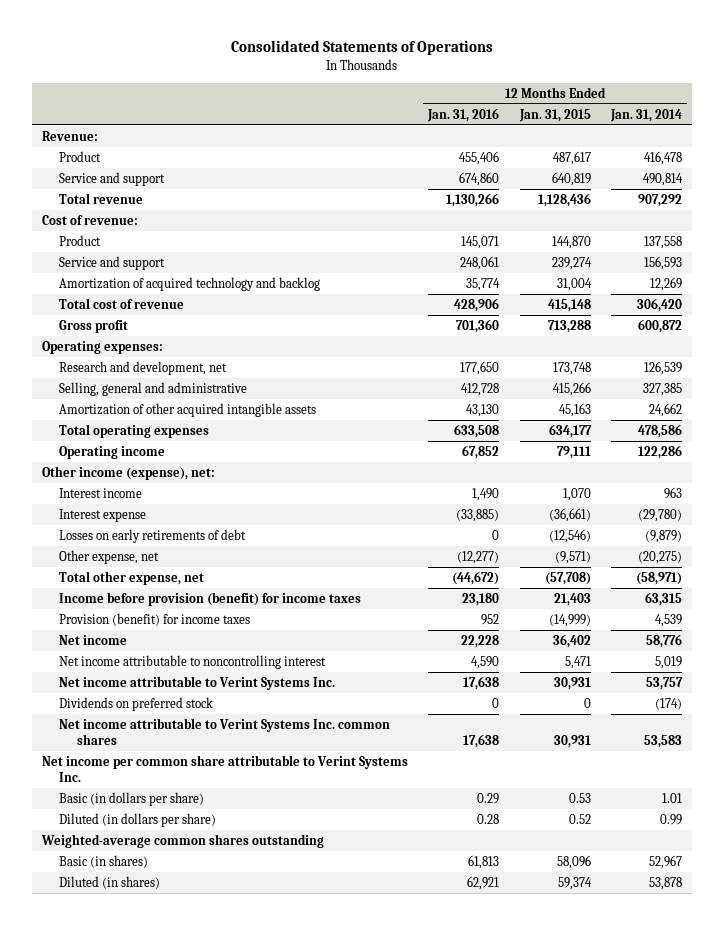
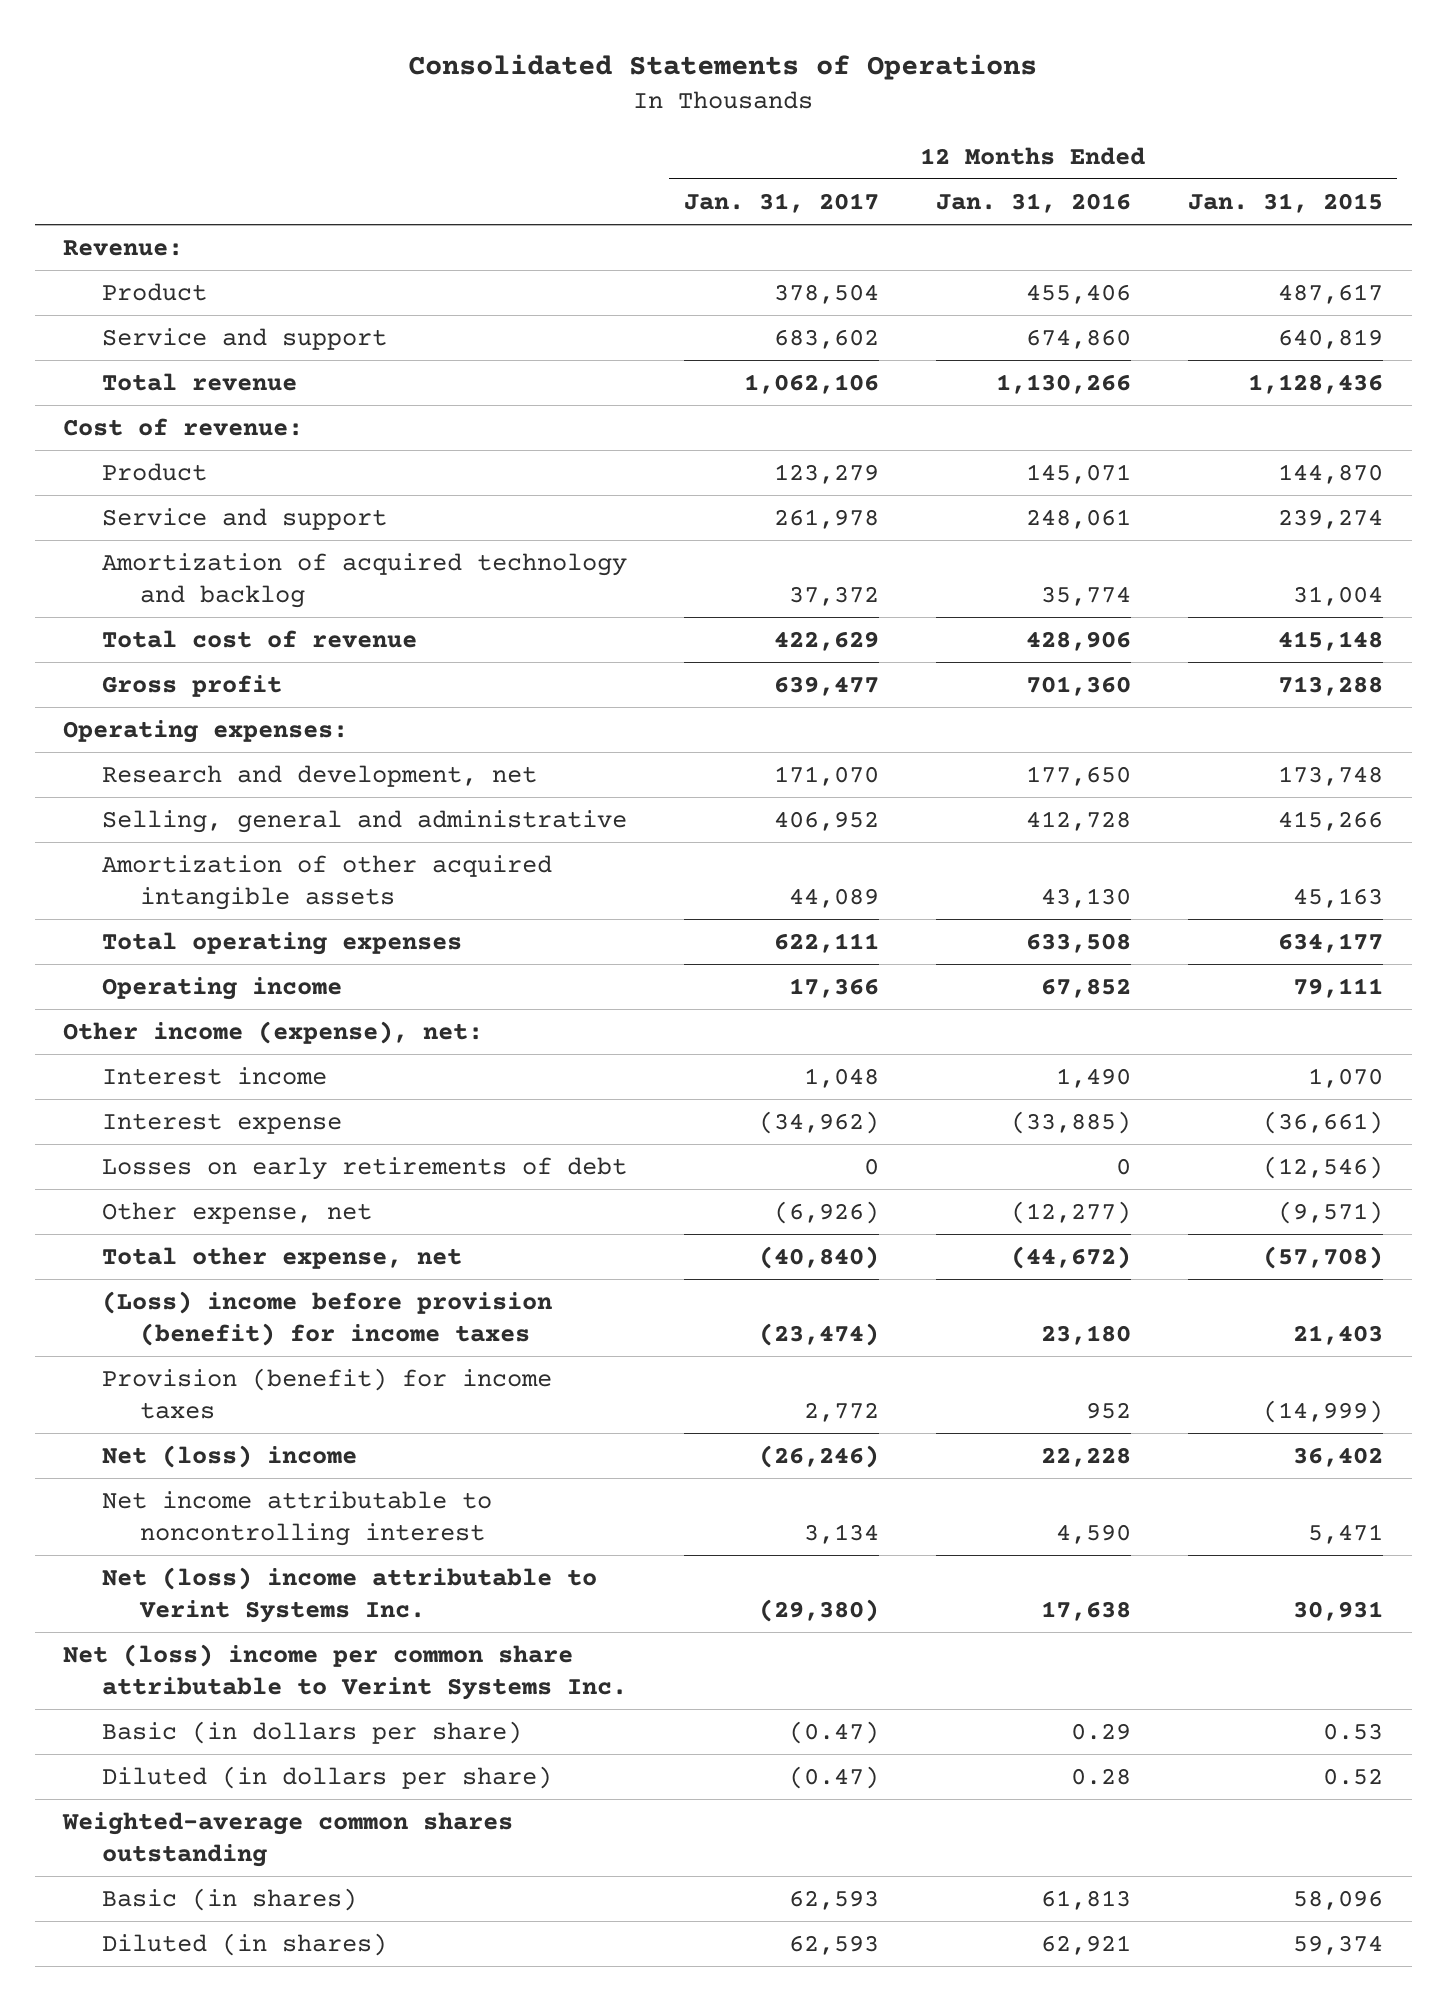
- | 12 Months Ended Jan. 31, 2016 | 12 Months Ended Jan. 31, 2015 | 12 Months Ended Jan. 31, 2014
+ | 12 Months Ended Jan. 31, 2017 | 12 Months Ended Jan. 31, 2016 | 12 Months Ended Jan. 31, 2015
- Income before provision (benefit) for income taxes | 23,180 | 21,403 | 63,315
+ (Loss) income before provision (benefit) for income taxes | (23,474) | 23,180 | 21,403
- Net income | 22,228 | 36,402 | 58,776
+ Net (loss) income | (26,246) | 22,228 | 36,402
- Net income attributable to Verint Systems Inc. | 17,638 | 30,931 | 53,757
- Dividends on preferred stock | 0 | 0 | (174)
- Net income attributable to Verint Systems Inc. common shares | 17,638 | 30,931 | 53,583
- Net income per common share attributable to Verint Systems Inc.
+ Net (loss) income attributable to Verint Systems Inc. | (29,380) | 17,638 | 30,931
+ Net (loss) income per common share attributable to Verint Systems Inc.

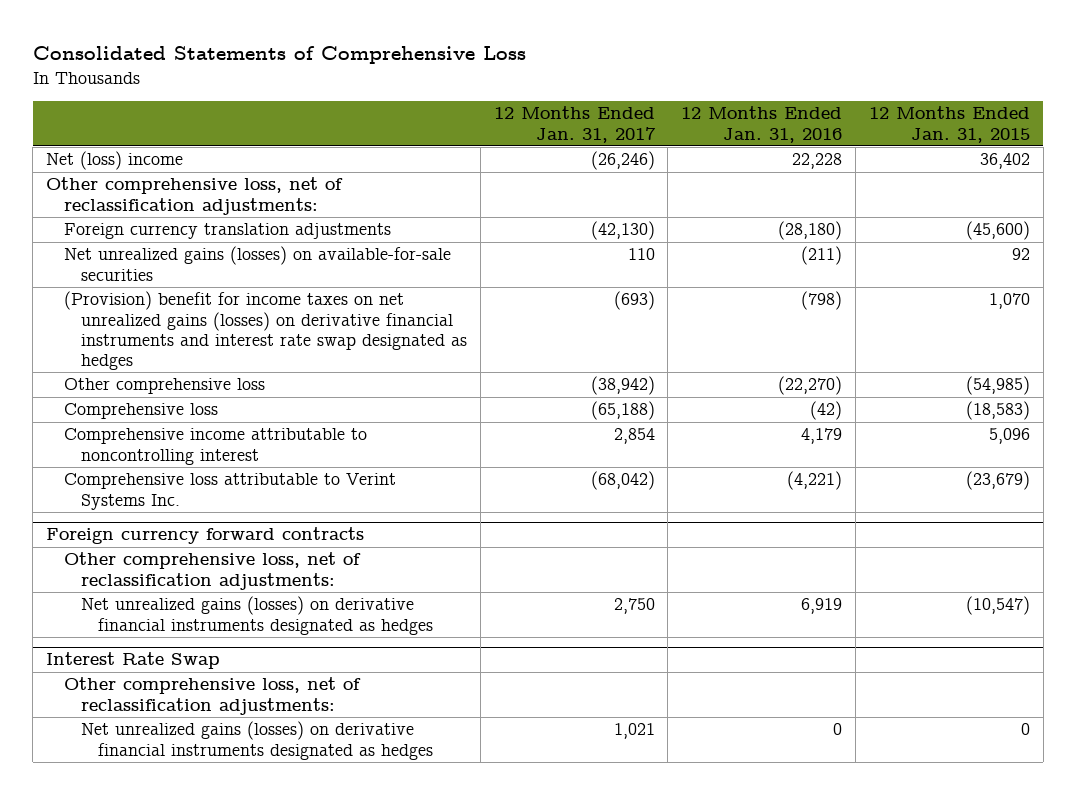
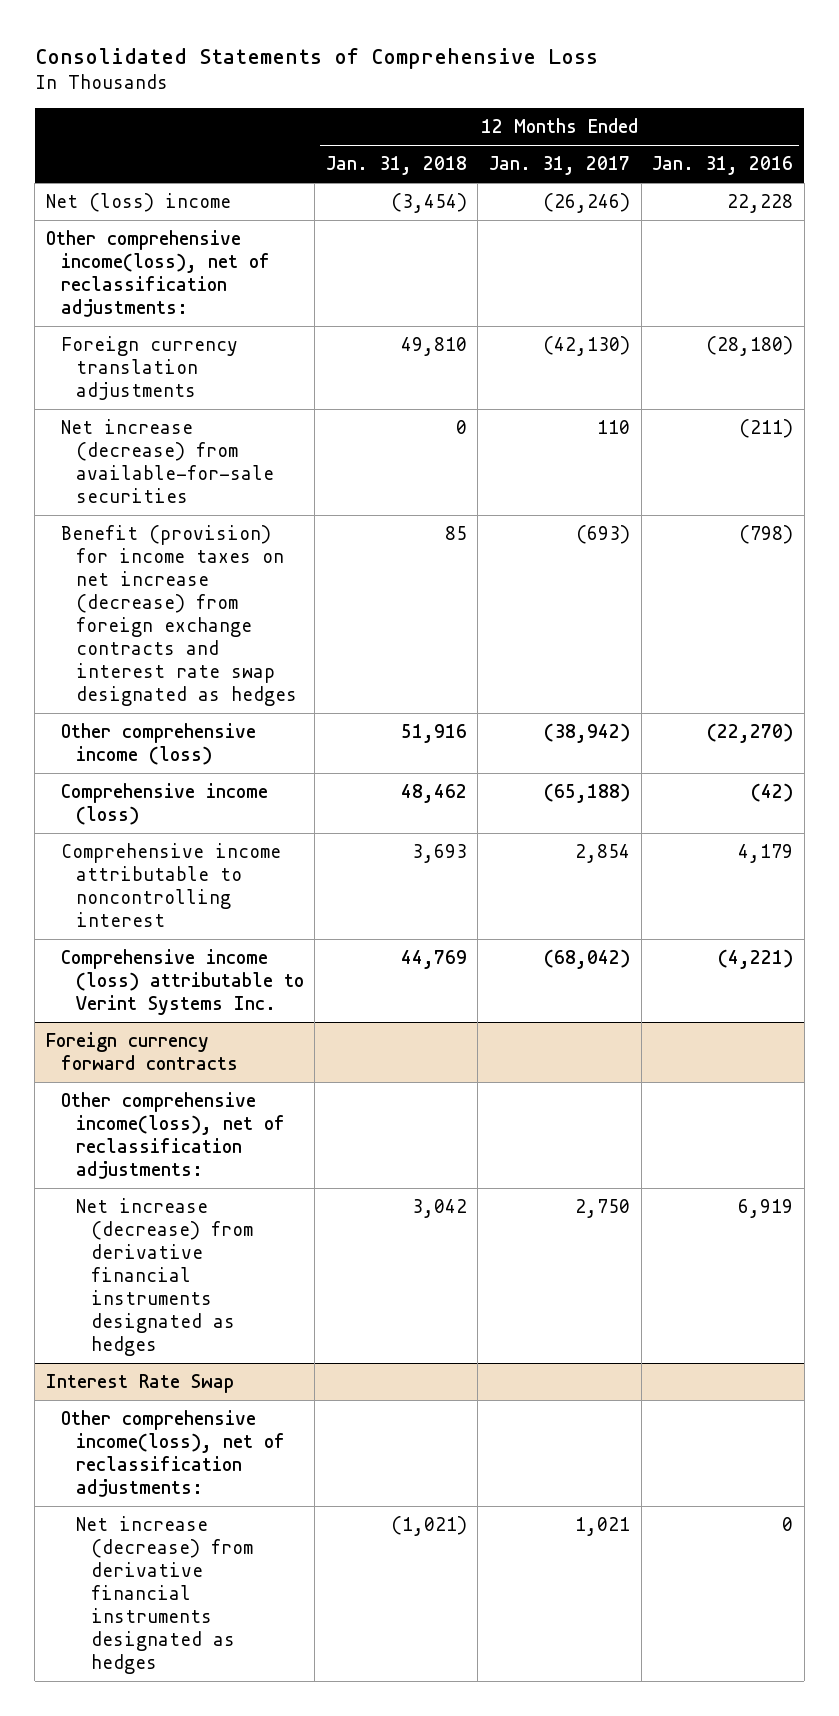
- | 12 Months Ended Jan. 31, 2017 | 12 Months Ended Jan. 31, 2016 | 12 Months Ended Jan. 31, 2015
+ | 12 Months Ended Jan. 31, 2018 | 12 Months Ended Jan. 31, 2017 | 12 Months Ended Jan. 31, 2016
- Other comprehensive loss, net of reclassification adjustments:
+ Other comprehensive income(loss), net of reclassification adjustments:
- Net unrealized gains (losses) on available-for-sale securities | 110 | (211) | 92
- (Provision) benefit for income taxes on net unrealized gains (losses) on derivative financial instruments and interest rate swap designated as hedges | (693) | (798) | 1,070
- Other comprehensive loss | (38,942) | (22,270) | (54,985)
- Comprehensive loss | (65,188) | (42) | (18,583)
+ Net increase (decrease) from available-for-sale securities | 0 | 110 | (211)
+ Benefit (provision) for income taxes on net increase (decrease) from foreign exchange contracts and interest rate swap designated as hedges | 85 | (693) | (798)
+ Other comprehensive income (loss) | 51,916 | (38,942) | (22,270)
+ Comprehensive income (loss) | 48,462 | (65,188) | (42)
- Comprehensive loss attributable to Verint Systems Inc. | (68,042) | (4,221) | (23,679)
+ Comprehensive income (loss) attributable to Verint Systems Inc. | 44,769 | (68,042) | (4,221)
@ Foreign currency forward contracts
- Other comprehensive loss, net of reclassification adjustments:
- Net unrealized gains (losses) on derivative financial instruments designated as hedges | 2,750 | 6,919 | (10,547)
+ Other comprehensive income(loss), net of reclassification adjustments:
+ Net increase (decrease) from derivative financial instruments designated as hedges | 3,042 | 2,750 | 6,919
@ Interest Rate Swap
- Other comprehensive loss, net of reclassification adjustments:
- Net unrealized gains (losses) on derivative financial instruments designated as hedges | 1,021 | 0 | 0
+ Other comprehensive income(loss), net of reclassification adjustments:
+ Net increase (decrease) from derivative financial instruments designated as hedges | (1,021) | 1,021 | 0

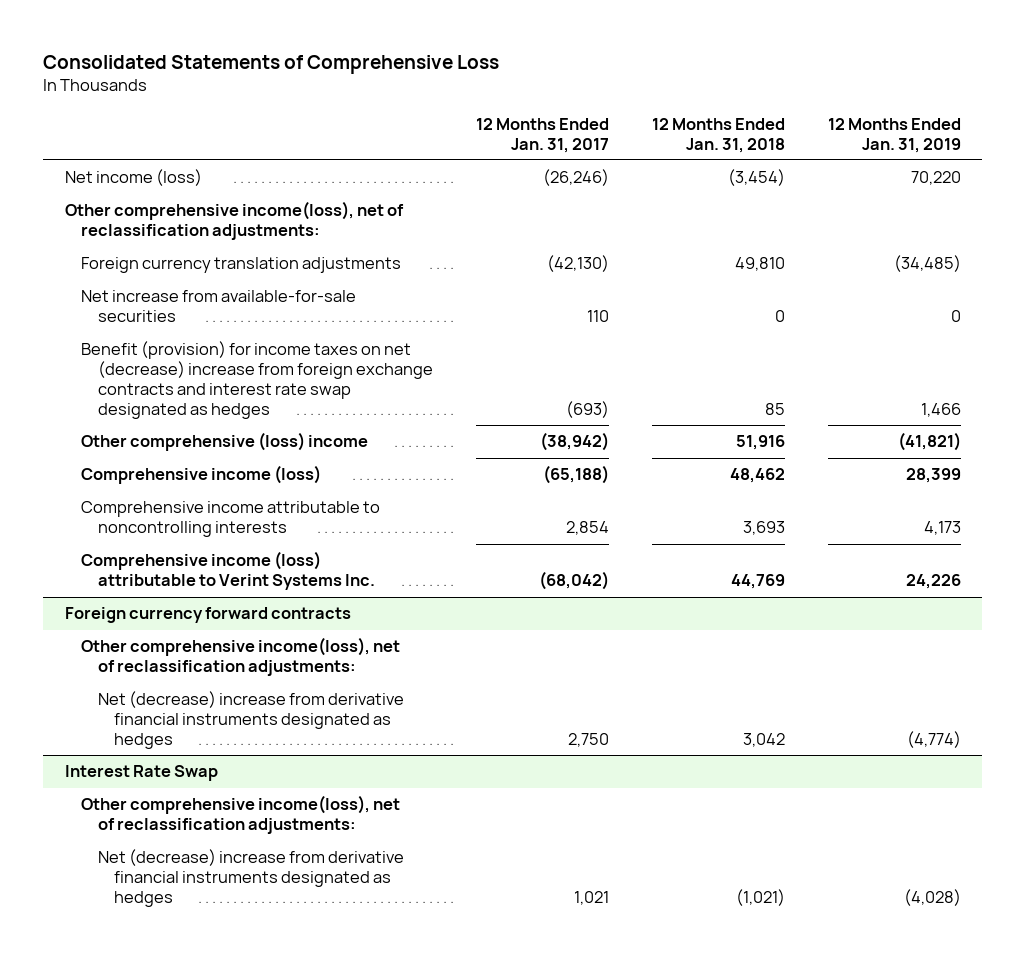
- | 12 Months Ended Jan. 31, 2018 | 12 Months Ended Jan. 31, 2017 | 12 Months Ended Jan. 31, 2016
+ | 12 Months Ended Jan. 31, 2017 | 12 Months Ended Jan. 31, 2018 | 12 Months Ended Jan. 31, 2019
- Net (loss) income | (3,454) | (26,246) | 22,228
+ Net income (loss) | (26,246) | (3,454) | 70,220
- Net increase (decrease) from available-for-sale securities | 0 | 110 | (211)
- Benefit (provision) for income taxes on net increase (decrease) from foreign exchange contracts and interest rate swap designated as hedges | 85 | (693) | (798)
- Other comprehensive income (loss) | 51,916 | (38,942) | (22,270)
+ Net increase from available-for-sale securities | 110 | 0 | 0
+ Benefit (provision) for income taxes on net (decrease) increase from foreign exchange contracts and interest rate swap designated as hedges | (693) | 85 | 1,466
+ Other comprehensive (loss) income | (38,942) | 51,916 | (41,821)
- Comprehensive income attributable to noncontrolling interest | 3,693 | 2,854 | 4,179
+ Comprehensive income attributable to noncontrolling interests | 2,854 | 3,693 | 4,173
@ Foreign currency forward contracts
- Net increase (decrease) from derivative financial instruments designated as hedges | 3,042 | 2,750 | 6,919
+ Net (decrease) increase from derivative financial instruments designated as hedges | 2,750 | 3,042 | (4,774)
@ Interest Rate Swap
- Net increase (decrease) from derivative financial instruments designated as hedges | (1,021) | 1,021 | 0
+ Net (decrease) increase from derivative financial instruments designated as hedges | 1,021 | (1,021) | (4,028)

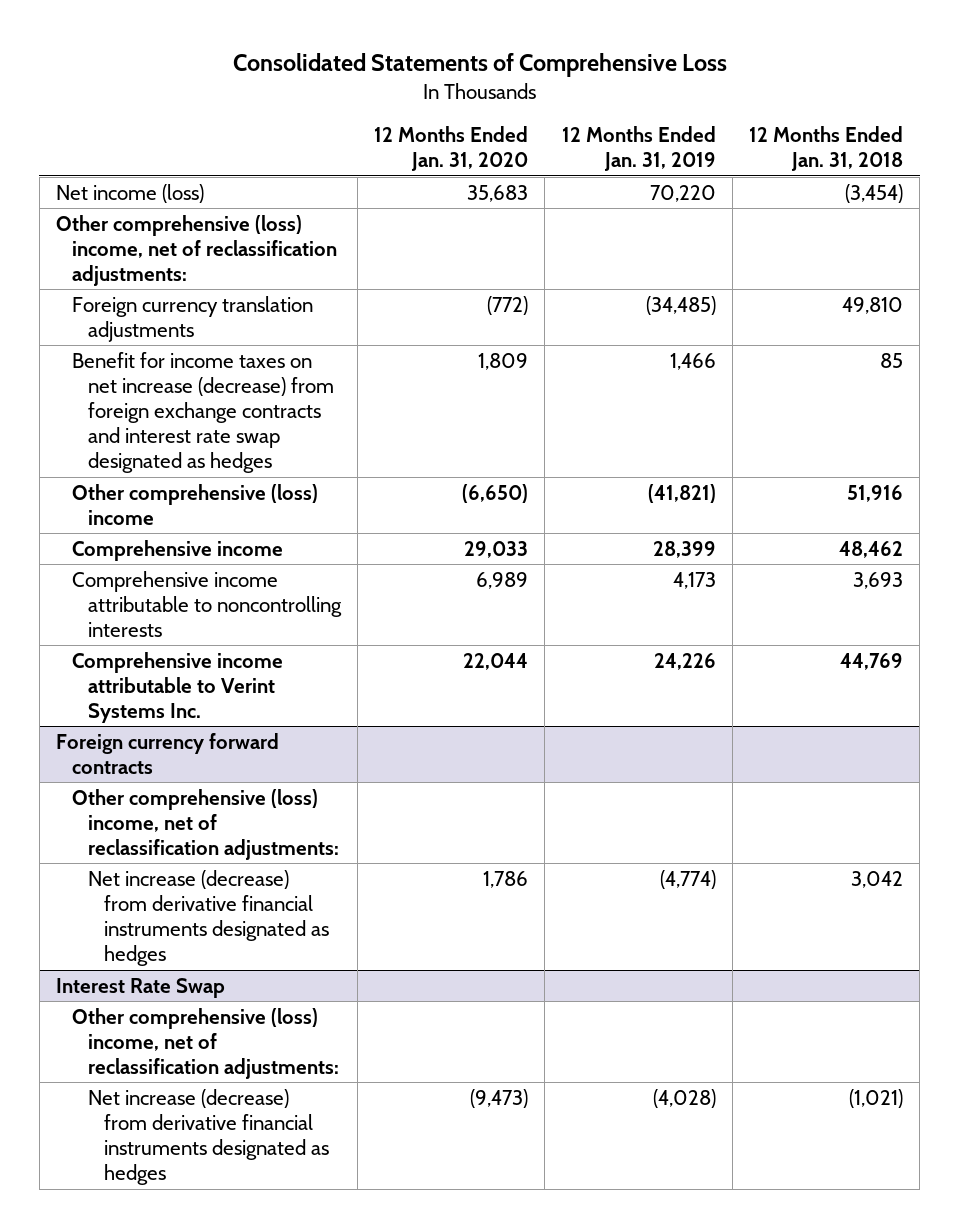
- | 12 Months Ended Jan. 31, 2017 | 12 Months Ended Jan. 31, 2018 | 12 Months Ended Jan. 31, 2019
+ | 12 Months Ended Jan. 31, 2020 | 12 Months Ended Jan. 31, 2019 | 12 Months Ended Jan. 31, 2018
- Other comprehensive income(loss), net of reclassification adjustments:
+ Other comprehensive (loss) income, net of reclassification adjustments:
- Net increase from available-for-sale securities | 110 | 0 | 0
- Benefit (provision) for income taxes on net (decrease) increase from foreign exchange contracts and interest rate swap designated as hedges | (693) | 85 | 1,466
+ Benefit for income taxes on net increase (decrease) from foreign exchange contracts and interest rate swap designated as hedges | 1,809 | 1,466 | 85
- Comprehensive income (loss) | (65,188) | 48,462 | 28,399
+ Comprehensive income | 29,033 | 28,399 | 48,462
- Comprehensive income (loss) attributable to Verint Systems Inc. | (68,042) | 44,769 | 24,226
+ Comprehensive income attributable to Verint Systems Inc. | 22,044 | 24,226 | 44,769
@ Foreign currency forward contracts
- Other comprehensive income(loss), net of reclassification adjustments:
- Net (decrease) increase from derivative financial instruments designated as hedges | 2,750 | 3,042 | (4,774)
+ Other comprehensive (loss) income, net of reclassification adjustments:
+ Net increase (decrease) from derivative financial instruments designated as hedges | 1,786 | (4,774) | 3,042
@ Interest Rate Swap
- Other comprehensive income(loss), net of reclassification adjustments:
- Net (decrease) increase from derivative financial instruments designated as hedges | 1,021 | (1,021) | (4,028)
+ Other comprehensive (loss) income, net of reclassification adjustments:
+ Net increase (decrease) from derivative financial instruments designated as hedges | (9,473) | (4,028) | (1,021)

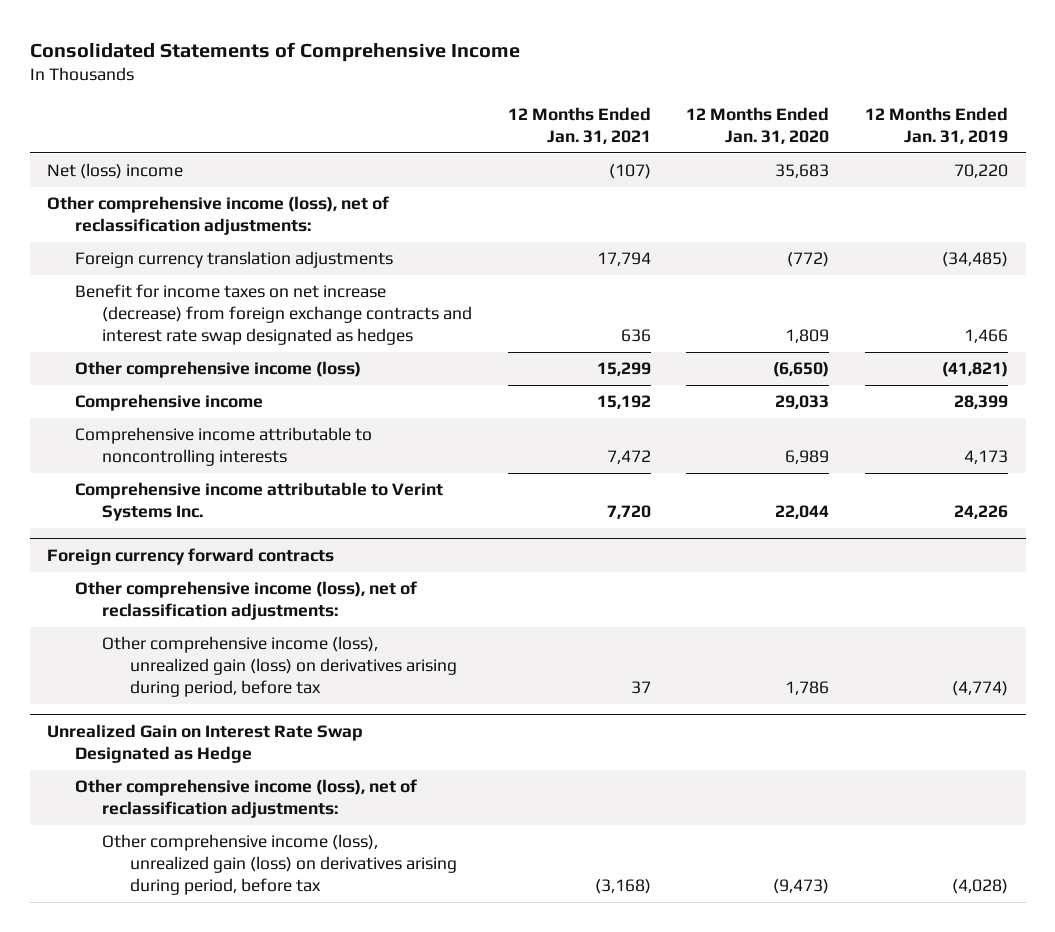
- Consolidated Statements of Comprehensive Loss
+ Consolidated Statements of Comprehensive Income
- | 12 Months Ended Jan. 31, 2020 | 12 Months Ended Jan. 31, 2019 | 12 Months Ended Jan. 31, 2018
+ | 12 Months Ended Jan. 31, 2021 | 12 Months Ended Jan. 31, 2020 | 12 Months Ended Jan. 31, 2019
- Net income (loss) | 35,683 | 70,220 | (3,454)
- Other comprehensive (loss) income, net of reclassification adjustments:
+ Net (loss) income | (107) | 35,683 | 70,220
+ Other comprehensive income (loss), net of reclassification adjustments:
- Other comprehensive (loss) income | (6,650) | (41,821) | 51,916
+ Other comprehensive income (loss) | 15,299 | (6,650) | (41,821)
@ Foreign currency forward contracts
- Other comprehensive (loss) income, net of reclassification adjustments:
- Net increase (decrease) from derivative financial instruments designated as hedges | 1,786 | (4,774) | 3,042
- Interest Rate Swap
- Other comprehensive (loss) income, net of reclassification adjustments:
- Net increase (decrease) from derivative financial instruments designated as hedges | (9,473) | (4,028) | (1,021)
@ Foreign currency forward contracts
+ Other comprehensive income (loss), net of reclassification adjustments:
+ Other comprehensive income (loss), unrealized gain (loss) on derivatives arising during period, before tax | 37 | 1,786 | (4,774)
+ Unrealized Gain on Interest Rate Swap Designated as Hedge
+ Other comprehensive income (loss), net of reclassification adjustments:
+ Other comprehensive income (loss), unrealized gain (loss) on derivatives arising during period, before tax | (3,168) | (9,473) | (4,028)

